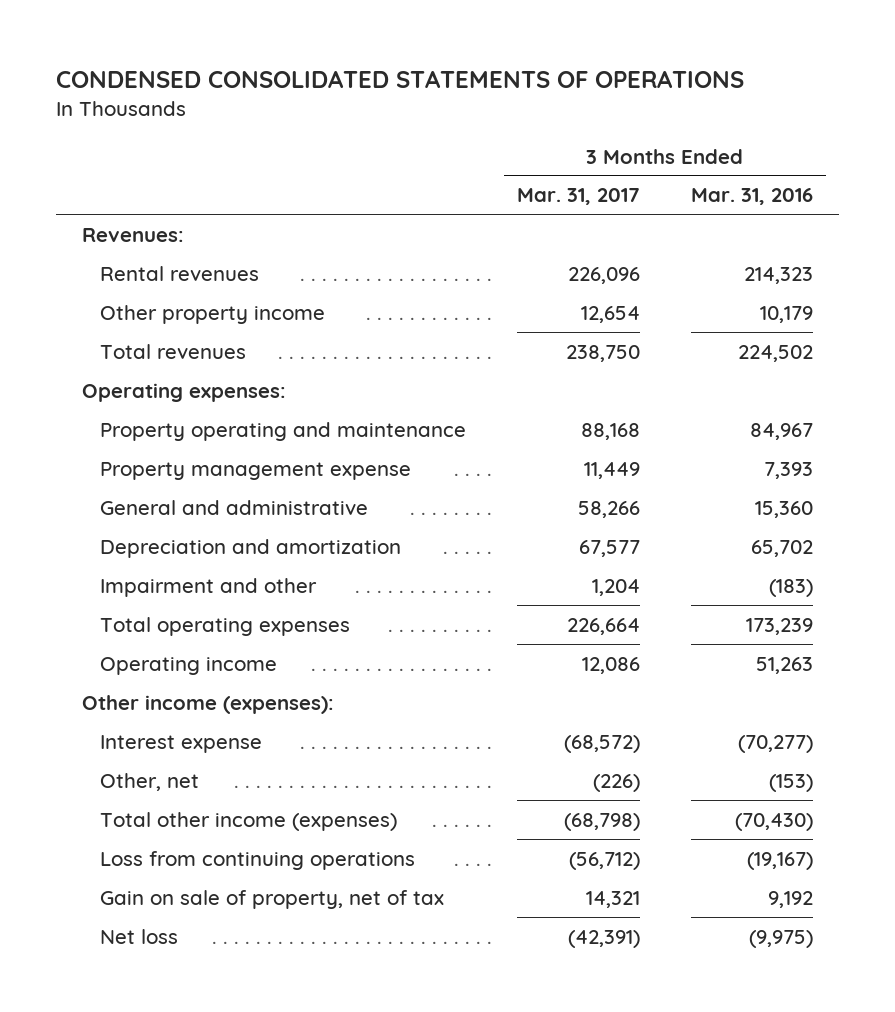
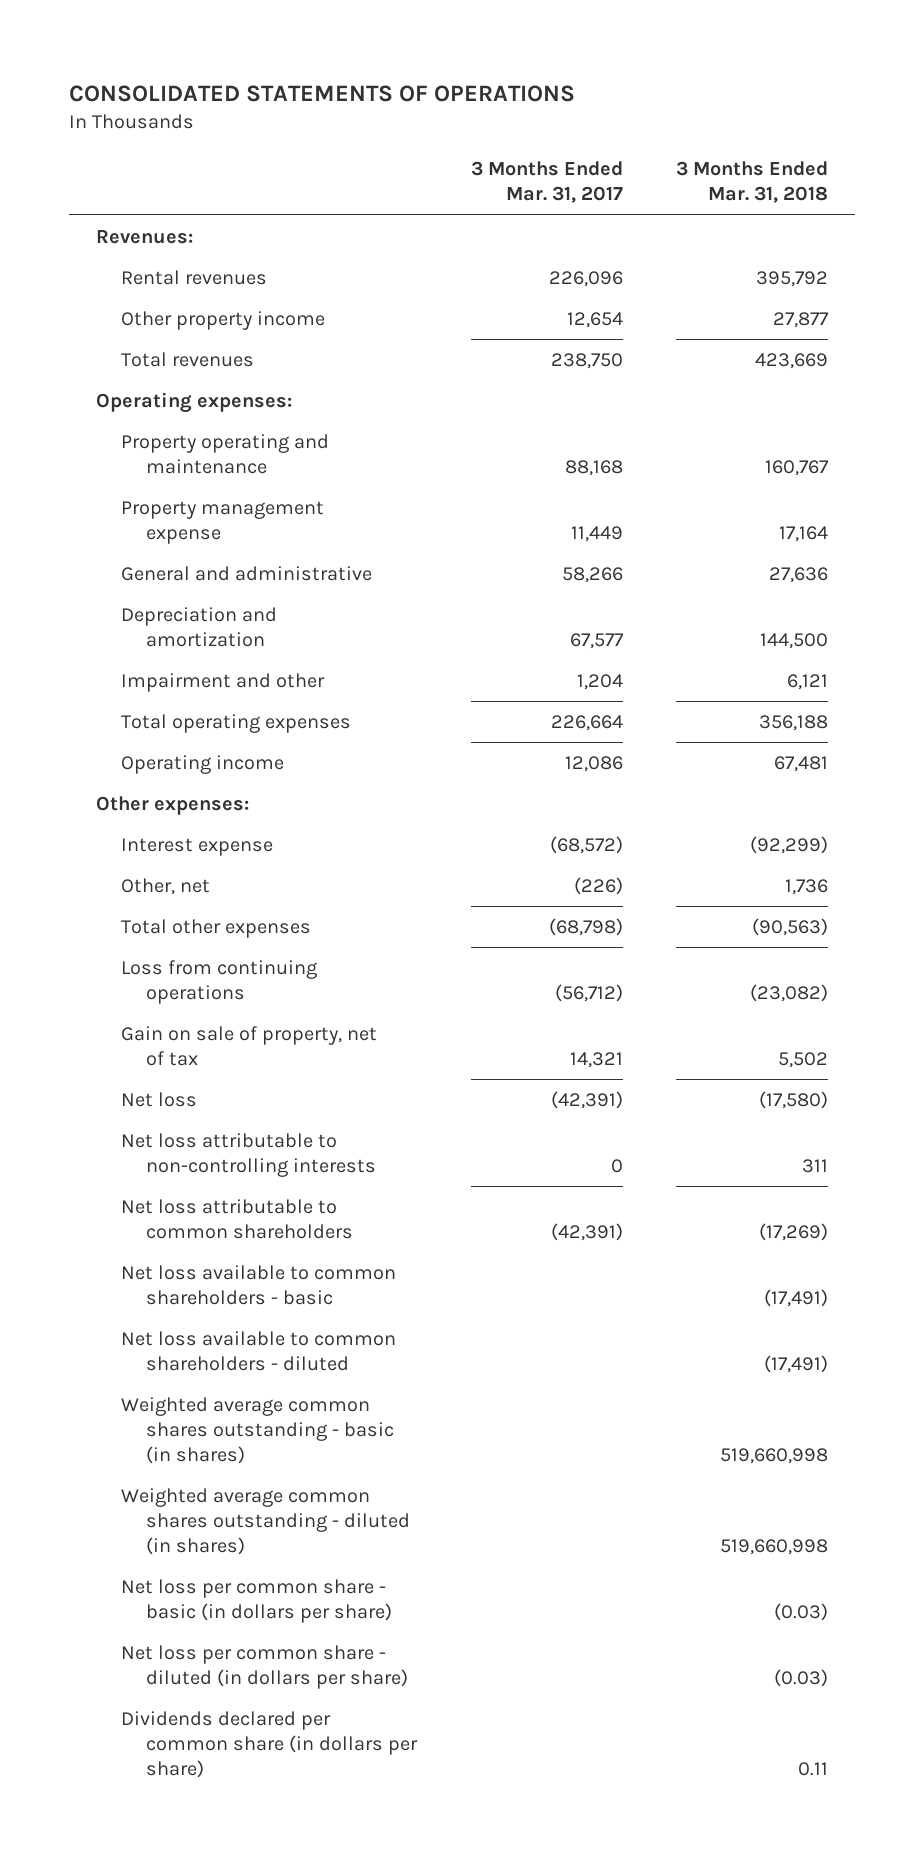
- CONDENSED CONSOLIDATED STATEMENTS OF OPERATIONS
+ CONSOLIDATED STATEMENTS OF OPERATIONS
- | 3 Months Ended Mar. 31, 2017 | 3 Months Ended Mar. 31, 2016
+ | 3 Months Ended Mar. 31, 2017 | 3 Months Ended Mar. 31, 2018
- Other income (expenses):
+ Other expenses:
- Total other income (expenses) | (68,798) | (70,430)
+ Total other expenses | (68,798) | (90,563)
+ Net loss attributable to non-controlling interests | 0 | 311
+ Net loss attributable to common shareholders | (42,391) | (17,269)
+ Net loss available to common shareholders - basic | | (17,491)
+ Net loss available to common shareholders - diluted | | (17,491)
+ Weighted average common shares outstanding - basic (in shares) | | 519,660,998
+ Weighted average common shares outstanding - diluted (in shares) | | 519,660,998
+ Net loss per common share - basic (in dollars per share) | | (0.03)
+ Net loss per common share - diluted (in dollars per share) | | (0.03)
+ Dividends declared per common share (in dollars per share) | | 0.11

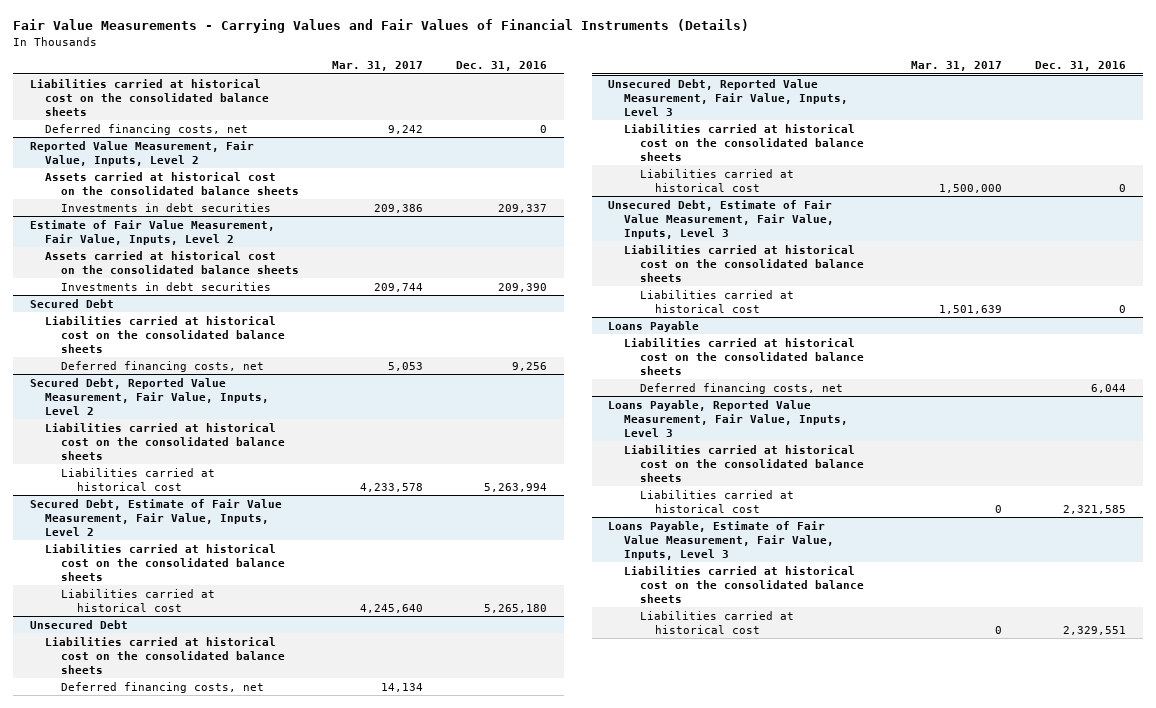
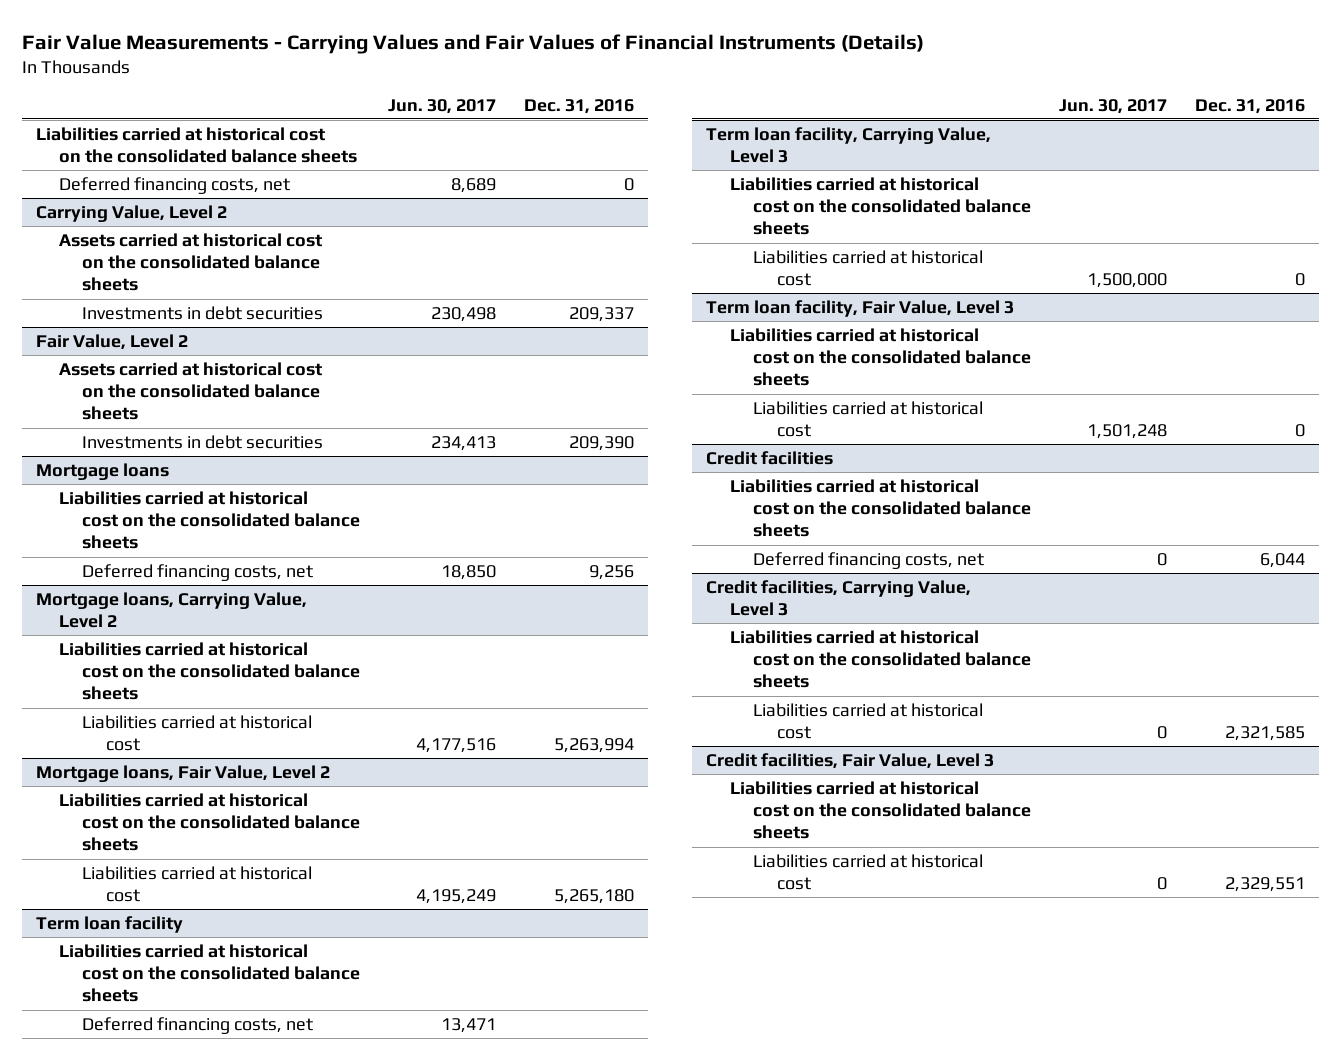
- | Mar. 31, 2017 | Dec. 31, 2016
+ | Jun. 30, 2017 | Dec. 31, 2016
- Reported Value Measurement, Fair Value, Inputs, Level 2
+ Carrying Value, Level 2
- Estimate of Fair Value Measurement, Fair Value, Inputs, Level 2
+ Fair Value, Level 2
- Secured Debt
+ Mortgage loans
- Secured Debt, Reported Value Measurement, Fair Value, Inputs, Level 2
+ Mortgage loans, Carrying Value, Level 2
- Secured Debt, Estimate of Fair Value Measurement, Fair Value, Inputs, Level 2
+ Mortgage loans, Fair Value, Level 2
- Unsecured Debt
+ Term loan facility
- Unsecured Debt, Reported Value Measurement, Fair Value, Inputs, Level 3
+ Term loan facility, Carrying Value, Level 3
- Unsecured Debt, Estimate of Fair Value Measurement, Fair Value, Inputs, Level 3
+ Term loan facility, Fair Value, Level 3
- Loans Payable
+ Credit facilities
- Loans Payable, Reported Value Measurement, Fair Value, Inputs, Level 3
+ Credit facilities, Carrying Value, Level 3
- Loans Payable, Estimate of Fair Value Measurement, Fair Value, Inputs, Level 3
+ Credit facilities, Fair Value, Level 3

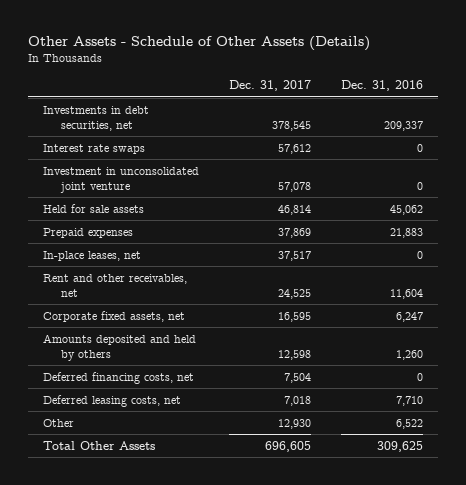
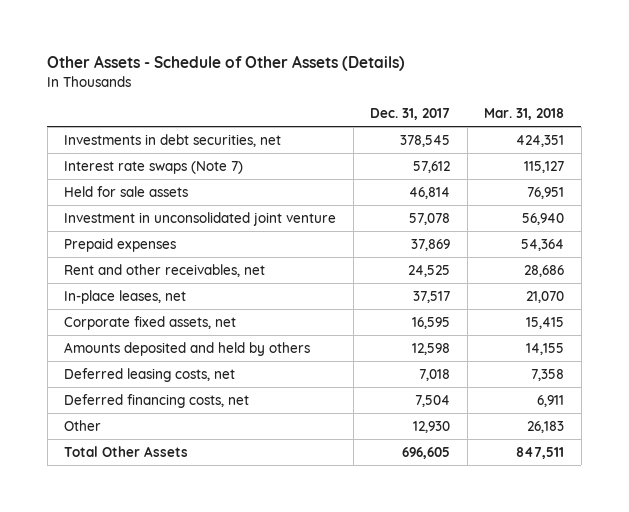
- | Dec. 31, 2017 | Dec. 31, 2016
+ | Dec. 31, 2017 | Mar. 31, 2018
- Interest rate swaps | 57,612 | 0
+ Interest rate swaps (Note 7) | 57,612 | 115,127
moved down: Investment in unconsolidated joint venture | 57,078 | 56,940
moved down: In-place leases, net | 37,517 | 21,070
moved down: Deferred financing costs, net | 7,504 | 6,911

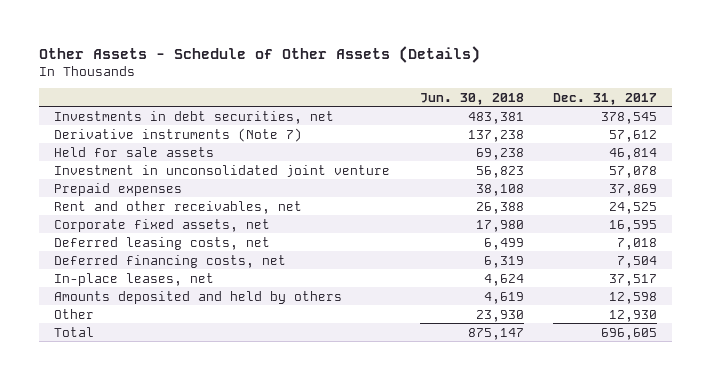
- | Dec. 31, 2017 | Mar. 31, 2018
+ | Jun. 30, 2018 | Dec. 31, 2017
- Interest rate swaps (Note 7) | 57,612 | 115,127
+ Derivative instruments (Note 7) | 137,238 | 57,612
moved down: In-place leases, net | 4,624 | 37,517
moved down: Amounts deposited and held by others | 4,619 | 12,598
- Total Other Assets | 696,605 | 847,511
+ Total | 875,147 | 696,605

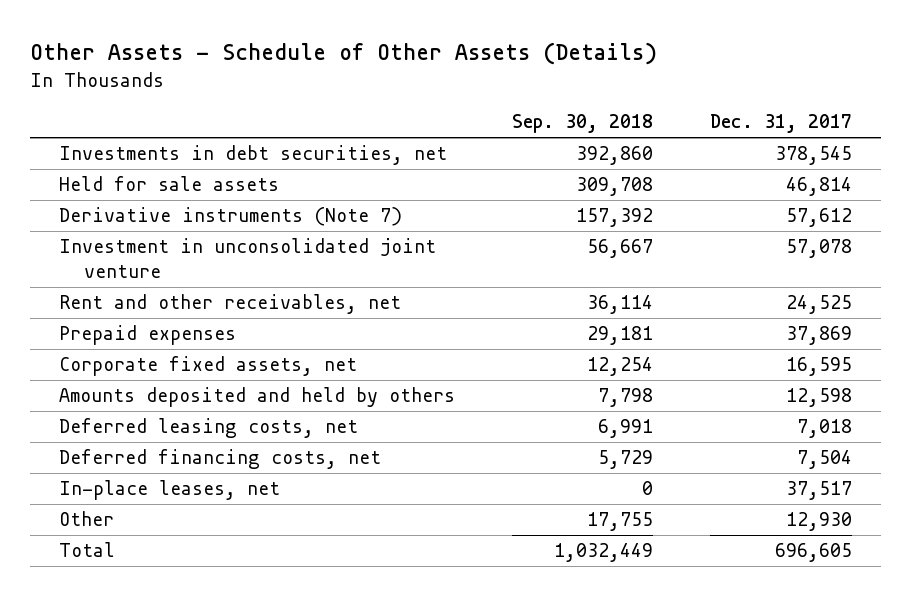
- | Jun. 30, 2018 | Dec. 31, 2017
+ | Sep. 30, 2018 | Dec. 31, 2017
moved down: Derivative instruments (Note 7) | 157,392 | 57,612
moved down: Prepaid expenses | 29,181 | 37,869
moved up: Amounts deposited and held by others | 7,798 | 12,598

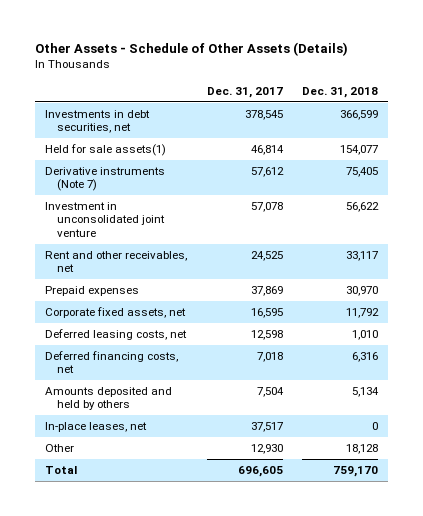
- | Sep. 30, 2018 | Dec. 31, 2017
+ | Dec. 31, 2017 | Dec. 31, 2018
- Held for sale assets | 309,708 | 46,814
+ Held for sale assets(1) | 46,814 | 154,077
- Amounts deposited and held by others | 7,798 | 12,598
- Deferred leasing costs, net | 6,991 | 7,018
- Deferred financing costs, net | 5,729 | 7,504
+ Deferred leasing costs, net | 12,598 | 1,010
+ Deferred financing costs, net | 7,018 | 6,316
+ Amounts deposited and held by others | 7,504 | 5,134

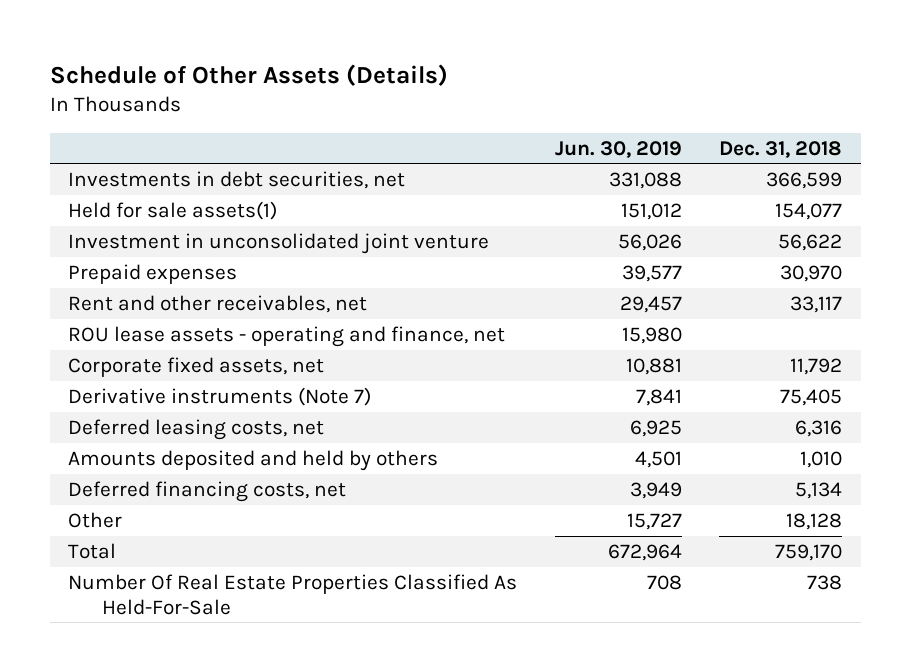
- Other Assets - Schedule of Other Assets (Details)
+ Schedule of Other Assets (Details)
- | Dec. 31, 2017 | Dec. 31, 2018
+ | Jun. 30, 2019 | Dec. 31, 2018
moved down: Rent and other receivables, net | 29,457 | 33,117
+ ROU lease assets - operating and finance, net | 15,980 |
- Deferred leasing costs, net | 12,598 | 1,010
- Deferred financing costs, net | 7,018 | 6,316
- Amounts deposited and held by others | 7,504 | 5,134
- In-place leases, net | 37,517 | 0
moved down: Derivative instruments (Note 7) | 7,841 | 75,405
+ Deferred leasing costs, net | 6,925 | 6,316
+ Amounts deposited and held by others | 4,501 | 1,010
+ Deferred financing costs, net | 3,949 | 5,134
+ Number Of Real Estate Properties Classified As Held-For-Sale | 708 | 738

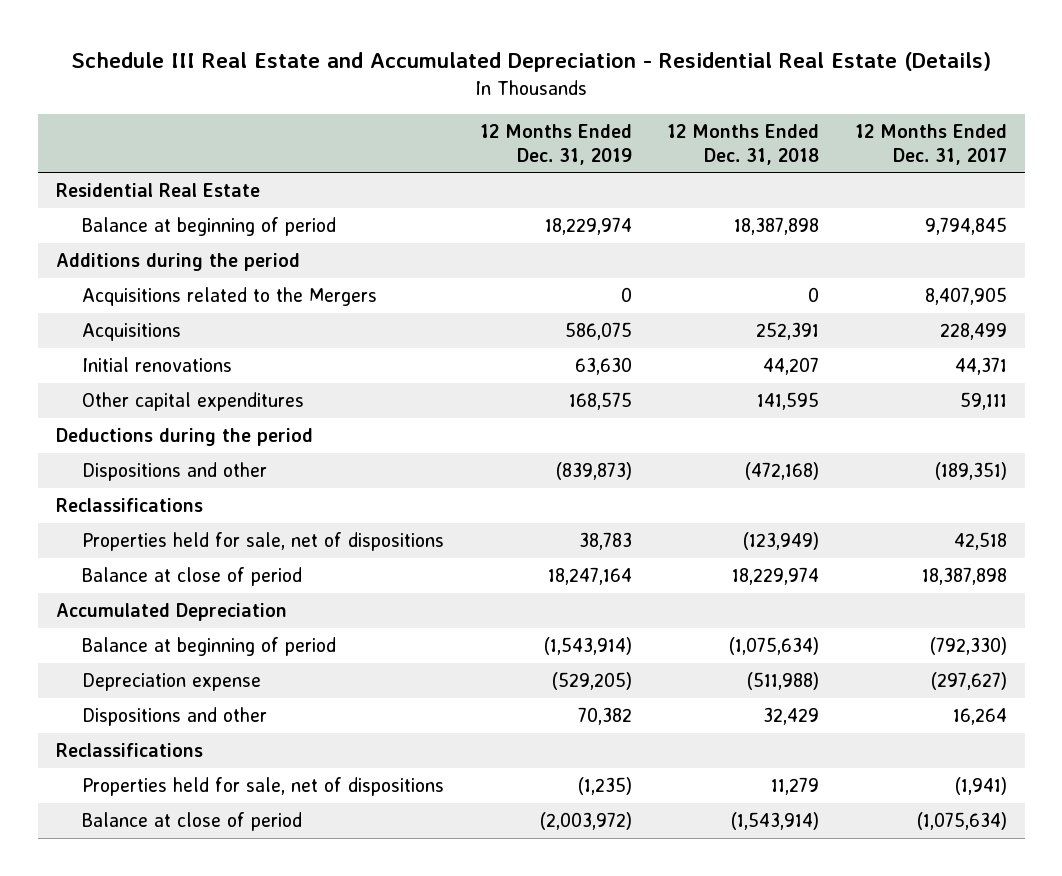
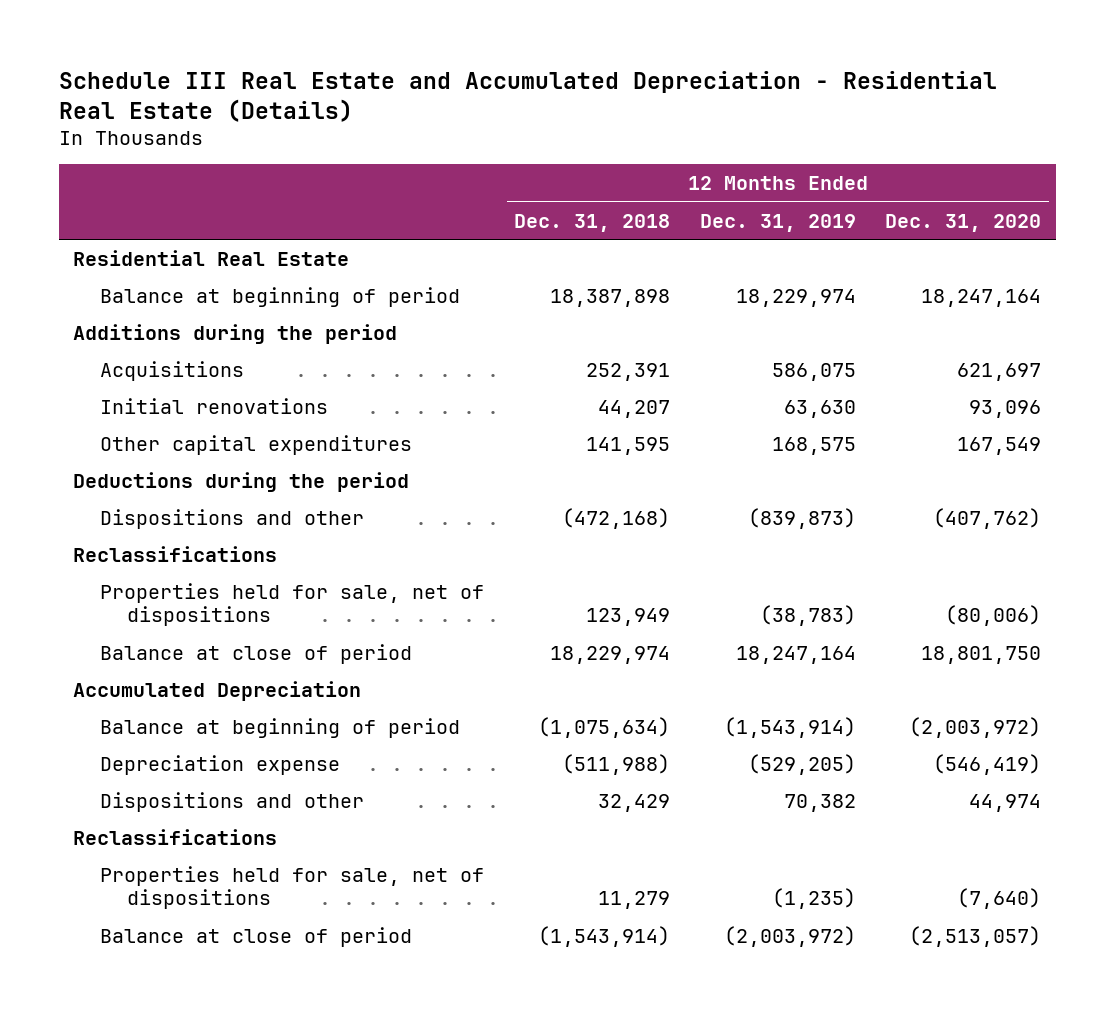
- | 12 Months Ended Dec. 31, 2019 | 12 Months Ended Dec. 31, 2018 | 12 Months Ended Dec. 31, 2017
+ | 12 Months Ended Dec. 31, 2018 | 12 Months Ended Dec. 31, 2019 | 12 Months Ended Dec. 31, 2020
- Acquisitions related to the Mergers | 0 | 0 | 8,407,905
- Properties held for sale, net of dispositions | 38,783 | (123,949) | 42,518
+ Properties held for sale, net of dispositions | 123,949 | (38,783) | (80,006)

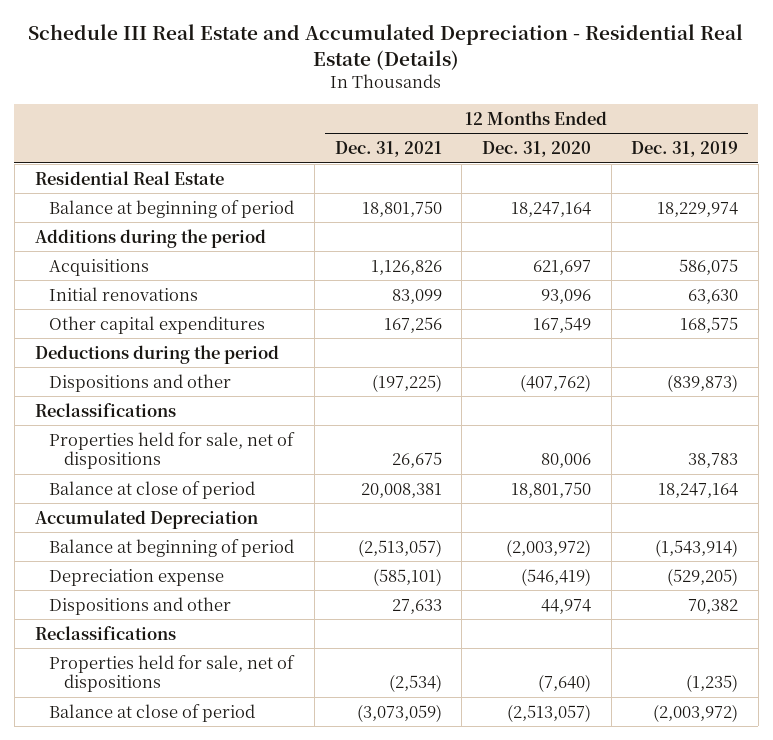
- | 12 Months Ended Dec. 31, 2018 | 12 Months Ended Dec. 31, 2019 | 12 Months Ended Dec. 31, 2020
+ | 12 Months Ended Dec. 31, 2021 | 12 Months Ended Dec. 31, 2020 | 12 Months Ended Dec. 31, 2019
- Properties held for sale, net of dispositions | 123,949 | (38,783) | (80,006)
+ Properties held for sale, net of dispositions | 26,675 | 80,006 | 38,783

